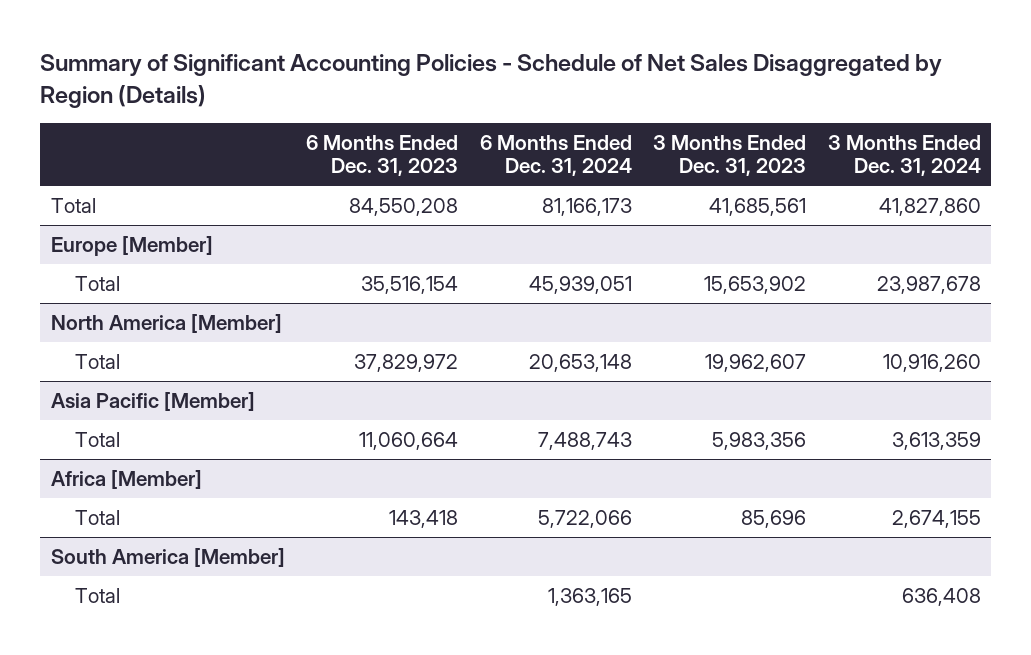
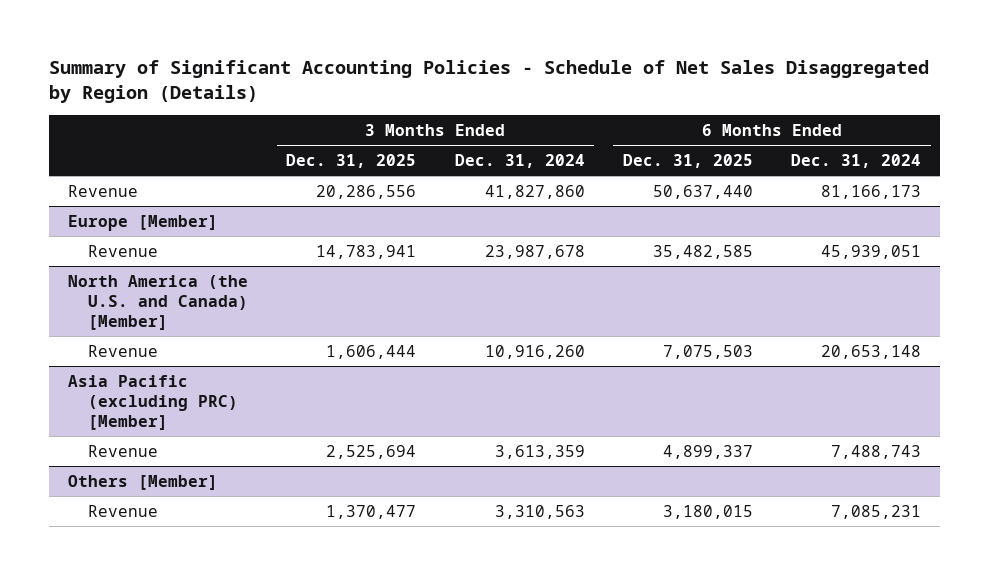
- | 6 Months Ended Dec. 31, 2023 | 6 Months Ended Dec. 31, 2024 | 3 Months Ended Dec. 31, 2023 | 3 Months Ended Dec. 31, 2024
+ | 3 Months Ended Dec. 31, 2025 | 3 Months Ended Dec. 31, 2024 | 6 Months Ended Dec. 31, 2025 | 6 Months Ended Dec. 31, 2024
- Total | 84,550,208 | 81,166,173 | 41,685,561 | 41,827,860
+ Revenue | 20,286,556 | 41,827,860 | 50,637,440 | 81,166,173
@ Europe [Member]
- Total | 35,516,154 | 45,939,051 | 15,653,902 | 23,987,678
- North America [Member]
- Total | 37,829,972 | 20,653,148 | 19,962,607 | 10,916,260
- Asia Pacific [Member]
- Total | 11,060,664 | 7,488,743 | 5,983,356 | 3,613,359
- Africa [Member]
- Total | 143,418 | 5,722,066 | 85,696 | 2,674,155
- South America [Member]
- Total | | 1,363,165 | | 636,408
@ Europe [Member]
+ Revenue | 14,783,941 | 23,987,678 | 35,482,585 | 45,939,051
+ North America (the U.S. and Canada) [Member]
+ Revenue | 1,606,444 | 10,916,260 | 7,075,503 | 20,653,148
+ Asia Pacific (excluding PRC) [Member]
+ Revenue | 2,525,694 | 3,613,359 | 4,899,337 | 7,488,743
+ Others [Member]
+ Revenue | 1,370,477 | 3,310,563 | 3,180,015 | 7,085,231

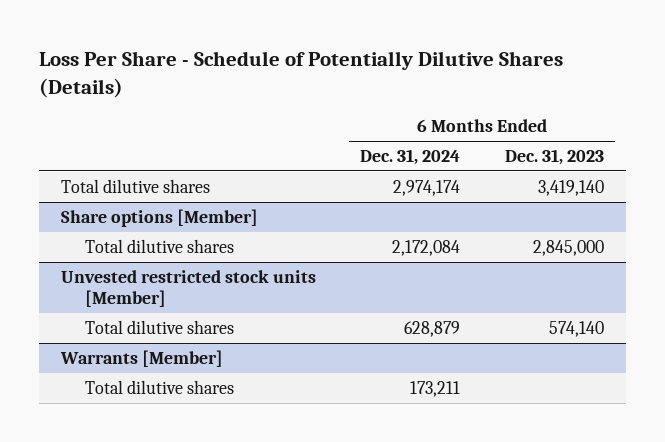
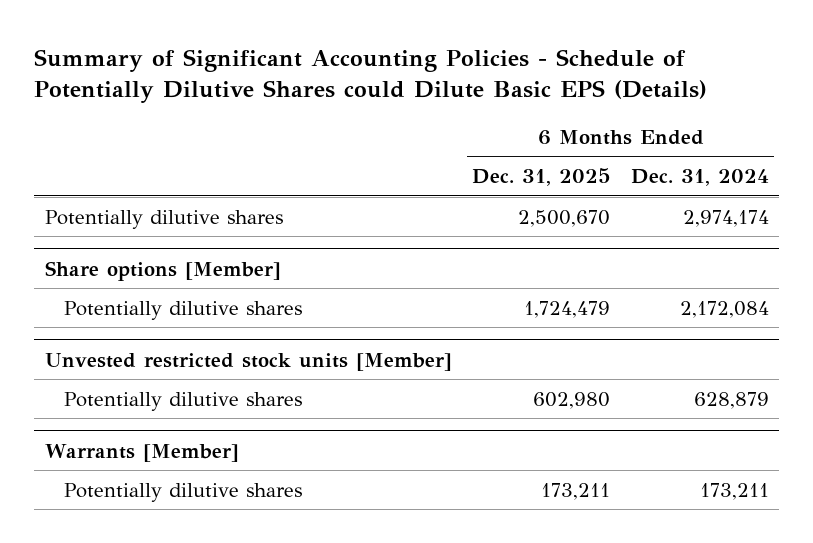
- Loss Per Share - Schedule of Potentially Dilutive Shares (Details)
+ Summary of Significant Accounting Policies - Schedule of Potentially Dilutive Shares could Dilute Basic EPS (Details)
- | 6 Months Ended Dec. 31, 2024 | 6 Months Ended Dec. 31, 2023
+ | 6 Months Ended Dec. 31, 2025 | 6 Months Ended Dec. 31, 2024
- Total dilutive shares | 2,974,174 | 3,419,140
+ Potentially dilutive shares | 2,500,670 | 2,974,174
@ Share options [Member]
- Total dilutive shares | 2,172,084 | 2,845,000
+ Potentially dilutive shares | 1,724,479 | 2,172,084
@ Unvested restricted stock units [Member]
- Total dilutive shares | 628,879 | 574,140
+ Potentially dilutive shares | 602,980 | 628,879
@ Warrants [Member]
- Total dilutive shares | 173,211 |
+ Potentially dilutive shares | 173,211 | 173,211

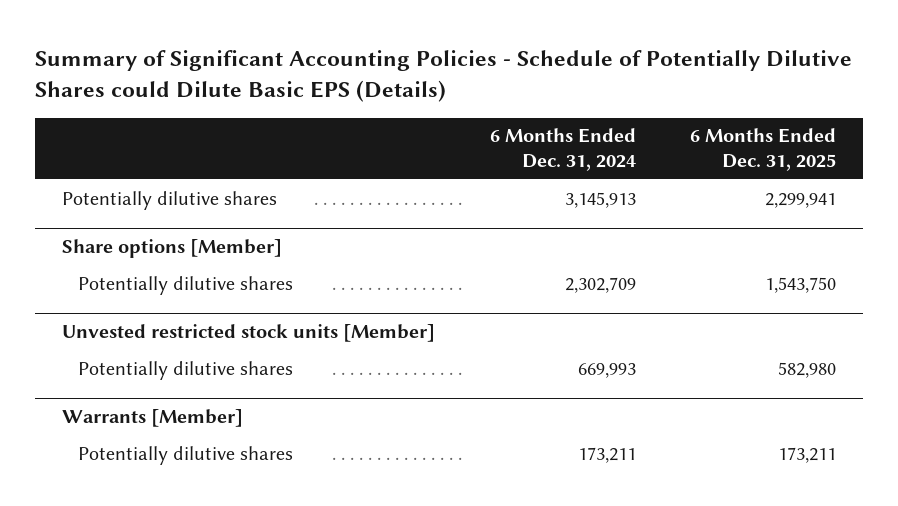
- | 6 Months Ended Dec. 31, 2025 | 6 Months Ended Dec. 31, 2024
+ | 6 Months Ended Dec. 31, 2024 | 6 Months Ended Dec. 31, 2025
- Potentially dilutive shares | 2,500,670 | 2,974,174
+ Potentially dilutive shares | 3,145,913 | 2,299,941
@ Share options [Member]
- Potentially dilutive shares | 1,724,479 | 2,172,084
+ Potentially dilutive shares | 2,302,709 | 1,543,750
@ Unvested restricted stock units [Member]
- Potentially dilutive shares | 602,980 | 628,879
+ Potentially dilutive shares | 669,993 | 582,980

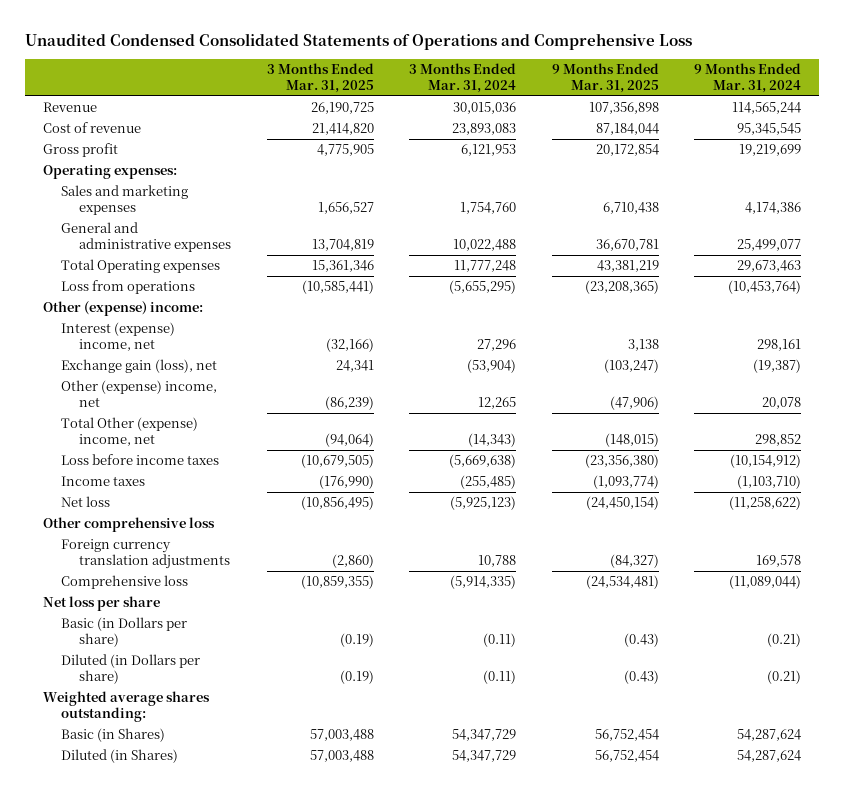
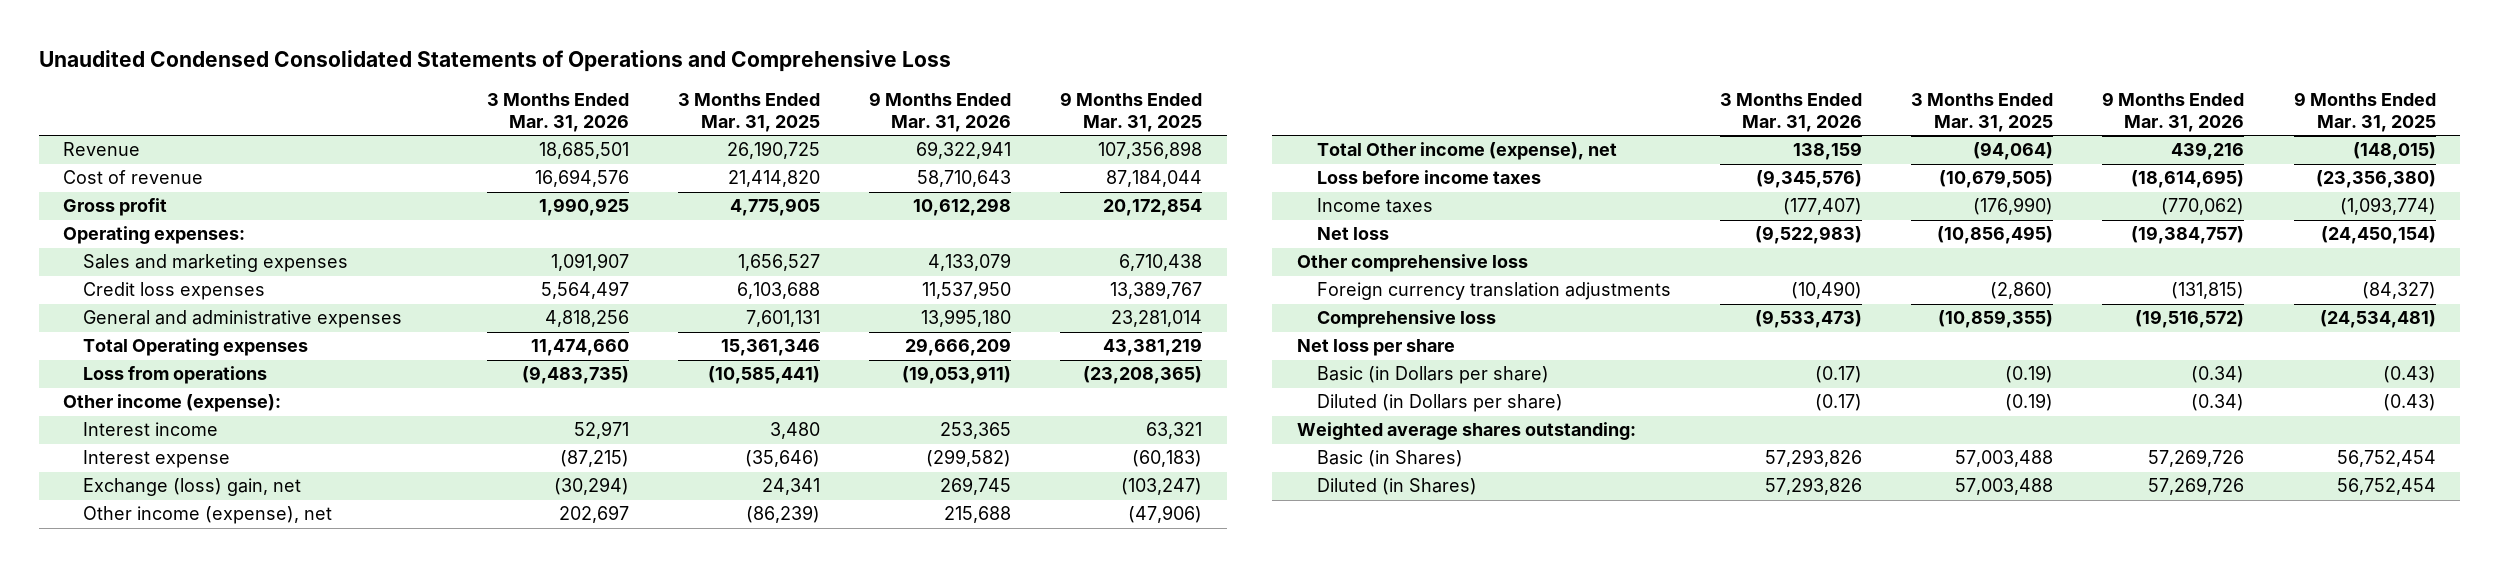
- | 3 Months Ended Mar. 31, 2025 | 3 Months Ended Mar. 31, 2024 | 9 Months Ended Mar. 31, 2025 | 9 Months Ended Mar. 31, 2024
+ | 3 Months Ended Mar. 31, 2026 | 3 Months Ended Mar. 31, 2025 | 9 Months Ended Mar. 31, 2026 | 9 Months Ended Mar. 31, 2025
- General and administrative expenses | 13,704,819 | 10,022,488 | 36,670,781 | 25,499,077
+ Credit loss expenses | 5,564,497 | 6,103,688 | 11,537,950 | 13,389,767
+ General and administrative expenses | 4,818,256 | 7,601,131 | 13,995,180 | 23,281,014
- Other (expense) income:
- Interest (expense) income, net | (32,166) | 27,296 | 3,138 | 298,161
- Exchange gain (loss), net | 24,341 | (53,904) | (103,247) | (19,387)
- Other (expense) income, net | (86,239) | 12,265 | (47,906) | 20,078
- Total Other (expense) income, net | (94,064) | (14,343) | (148,015) | 298,852
+ Other income (expense):
+ Interest income | 52,971 | 3,480 | 253,365 | 63,321
+ Interest expense | (87,215) | (35,646) | (299,582) | (60,183)
+ Exchange (loss) gain, net | (30,294) | 24,341 | 269,745 | (103,247)
+ Other income (expense), net | 202,697 | (86,239) | 215,688 | (47,906)
+ Total Other income (expense), net | 138,159 | (94,064) | 439,216 | (148,015)

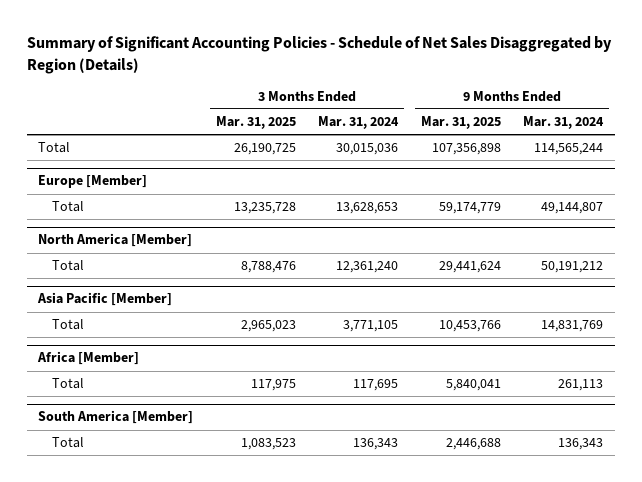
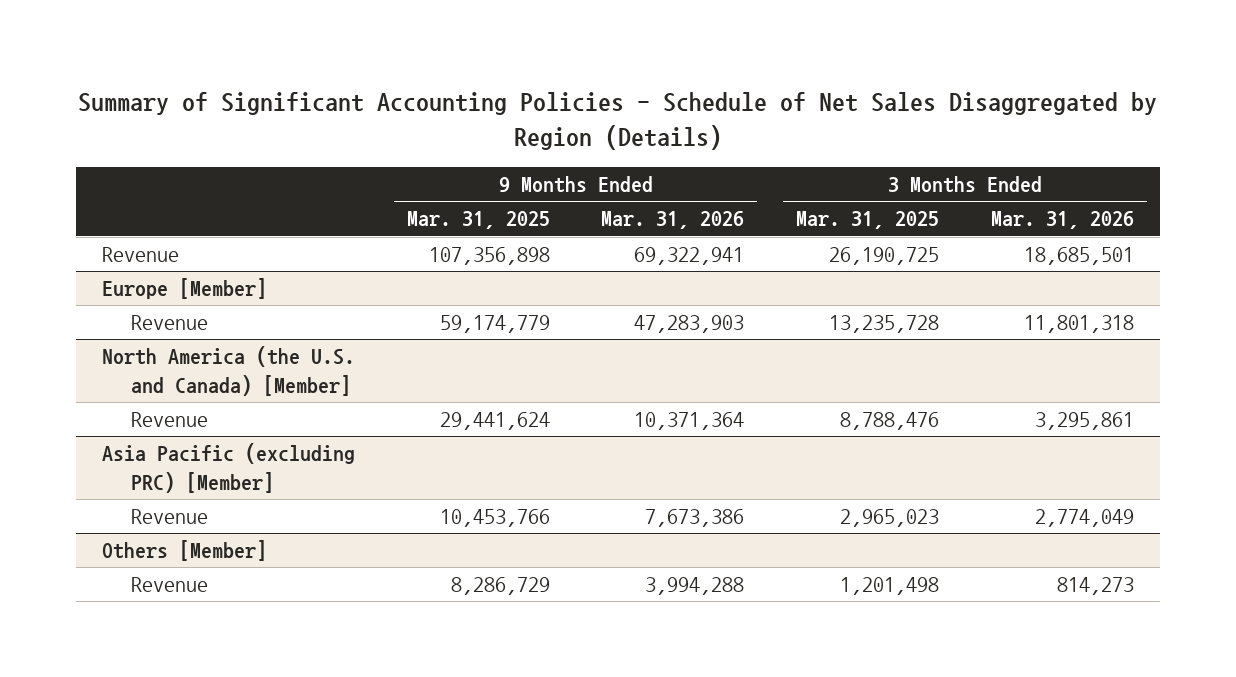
- | 3 Months Ended Mar. 31, 2025 | 3 Months Ended Mar. 31, 2024 | 9 Months Ended Mar. 31, 2025 | 9 Months Ended Mar. 31, 2024
+ | 9 Months Ended Mar. 31, 2025 | 9 Months Ended Mar. 31, 2026 | 3 Months Ended Mar. 31, 2025 | 3 Months Ended Mar. 31, 2026
- Total | 26,190,725 | 30,015,036 | 107,356,898 | 114,565,244
+ Revenue | 107,356,898 | 69,322,941 | 26,190,725 | 18,685,501
@ Europe [Member]
- Total | 13,235,728 | 13,628,653 | 59,174,779 | 49,144,807
- North America [Member]
- Total | 8,788,476 | 12,361,240 | 29,441,624 | 50,191,212
- Asia Pacific [Member]
- Total | 2,965,023 | 3,771,105 | 10,453,766 | 14,831,769
- Africa [Member]
- Total | 117,975 | 117,695 | 5,840,041 | 261,113
- South America [Member]
- Total | 1,083,523 | 136,343 | 2,446,688 | 136,343
@ Europe [Member]
+ Revenue | 59,174,779 | 47,283,903 | 13,235,728 | 11,801,318
+ North America (the U.S. and Canada) [Member]
+ Revenue | 29,441,624 | 10,371,364 | 8,788,476 | 3,295,861
+ Asia Pacific (excluding PRC) [Member]
+ Revenue | 10,453,766 | 7,673,386 | 2,965,023 | 2,774,049
+ Others [Member]
+ Revenue | 8,286,729 | 3,994,288 | 1,201,498 | 814,273

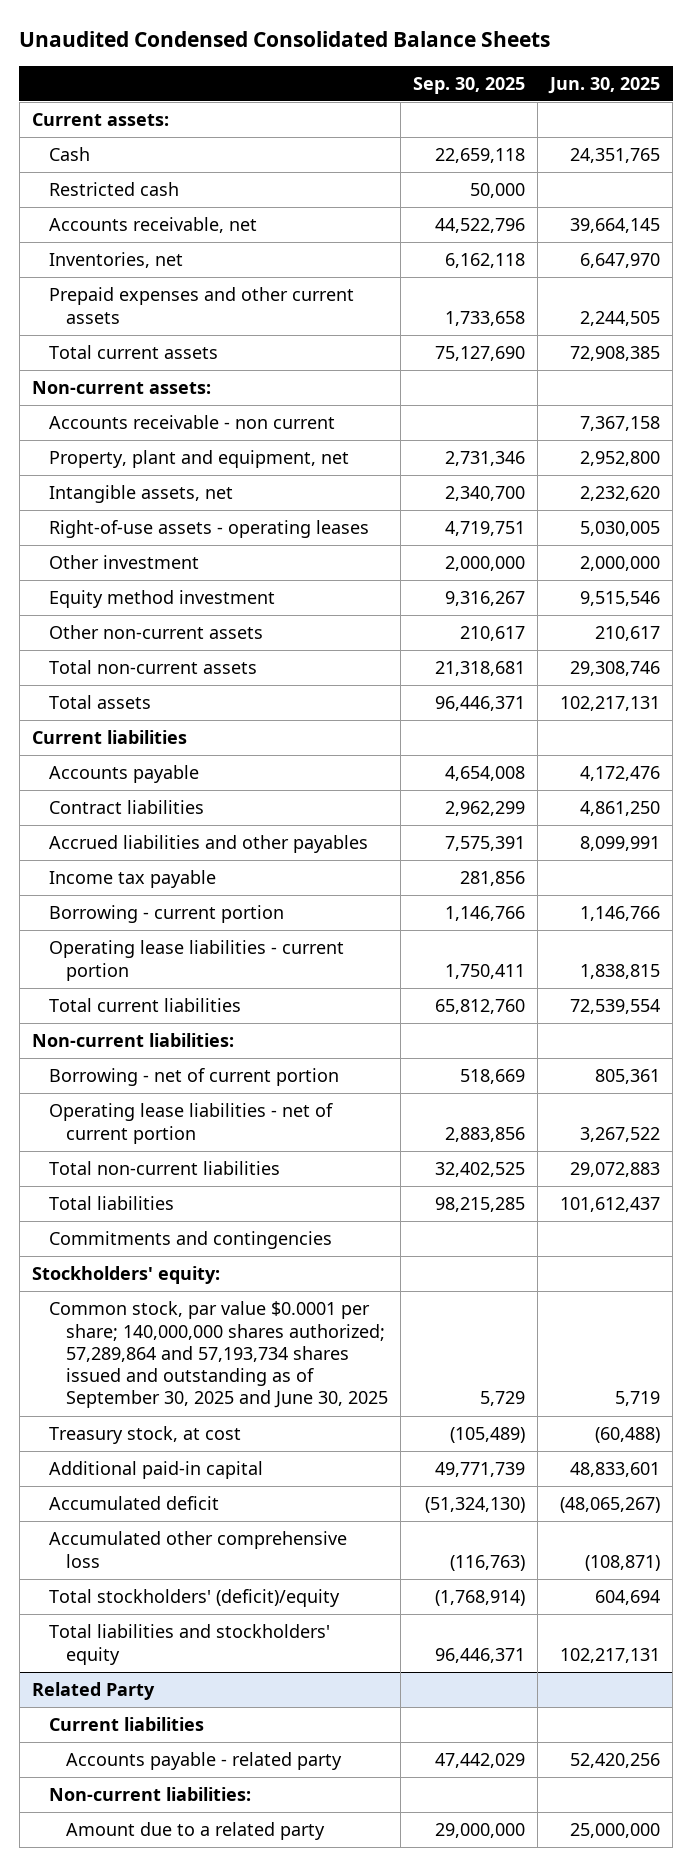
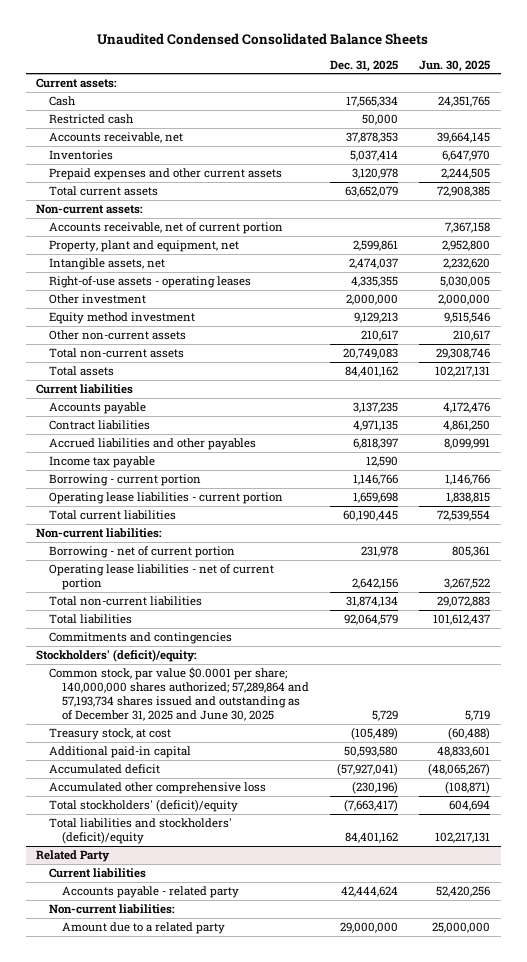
- | Sep. 30, 2025 | Jun. 30, 2025
+ | Dec. 31, 2025 | Jun. 30, 2025
- Inventories, net | 6,162,118 | 6,647,970
+ Inventories | 5,037,414 | 6,647,970
- Accounts receivable - non current | | 7,367,158
+ Accounts receivable, net of current portion | | 7,367,158
- Stockholders' equity:
- Common stock, par value $0.0001 per share; 140,000,000 shares authorized; 57,289,864 and 57,193,734 shares issued and outstanding as of September 30, 2025 and June 30, 2025 | 5,729 | 5,719
+ Stockholders' (deficit)/equity:
+ Common stock, par value $0.0001 per share; 140,000,000 shares authorized; 57,289,864 and 57,193,734 shares issued and outstanding as of December 31, 2025 and June 30, 2025 | 5,729 | 5,719
- Total liabilities and stockholders' equity | 96,446,371 | 102,217,131
+ Total liabilities and stockholders' (deficit)/equity | 84,401,162 | 102,217,131

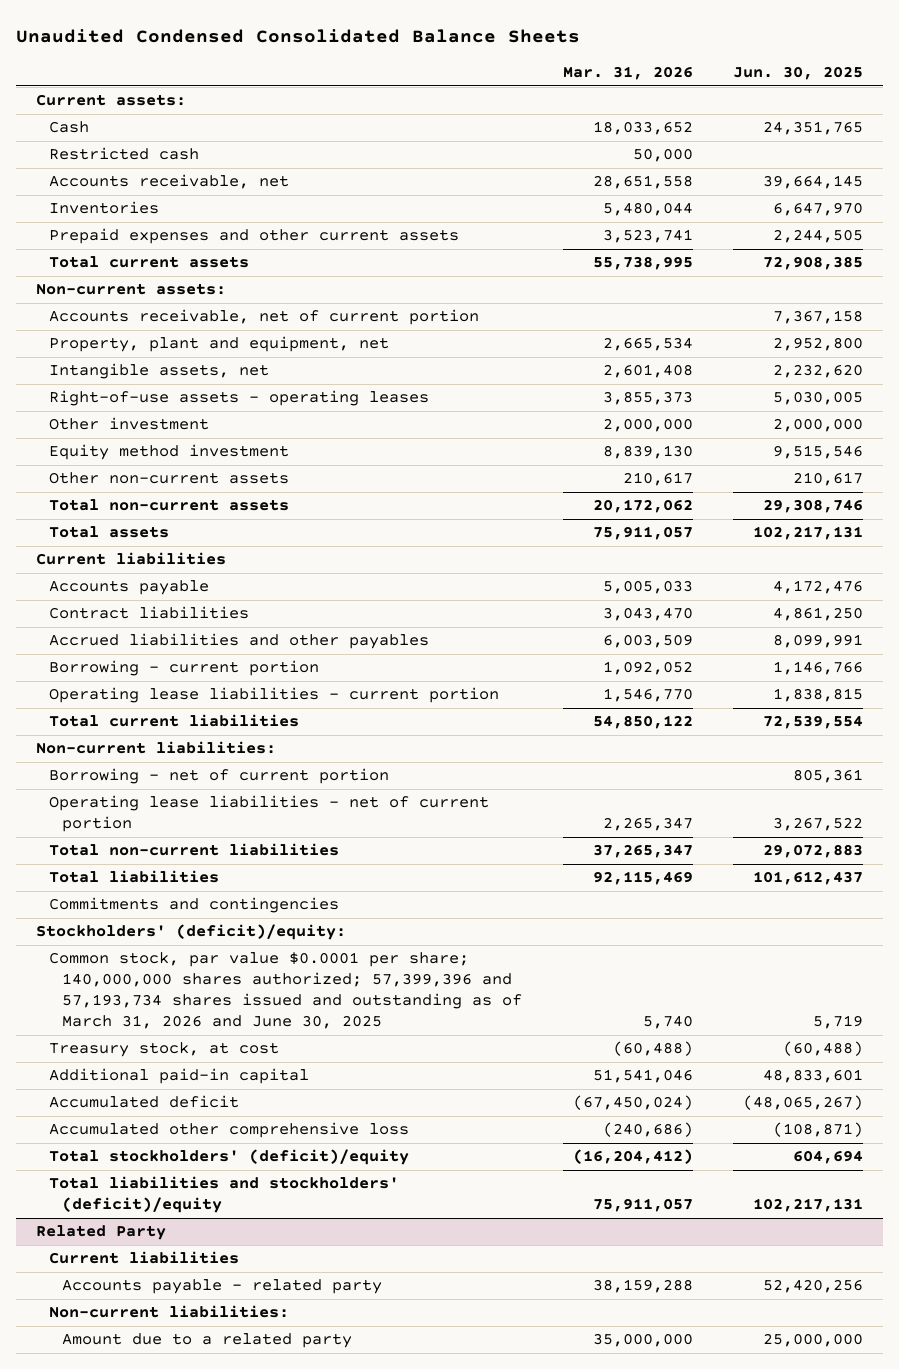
- | Dec. 31, 2025 | Jun. 30, 2025
+ | Mar. 31, 2026 | Jun. 30, 2025
- Income tax payable | 12,590 |
- Common stock, par value $0.0001 per share; 140,000,000 shares authorized; 57,289,864 and 57,193,734 shares issued and outstanding as of December 31, 2025 and June 30, 2025 | 5,729 | 5,719
+ Common stock, par value $0.0001 per share; 140,000,000 shares authorized; 57,399,396 and 57,193,734 shares issued and outstanding as of March 31, 2026 and June 30, 2025 | 5,740 | 5,719

